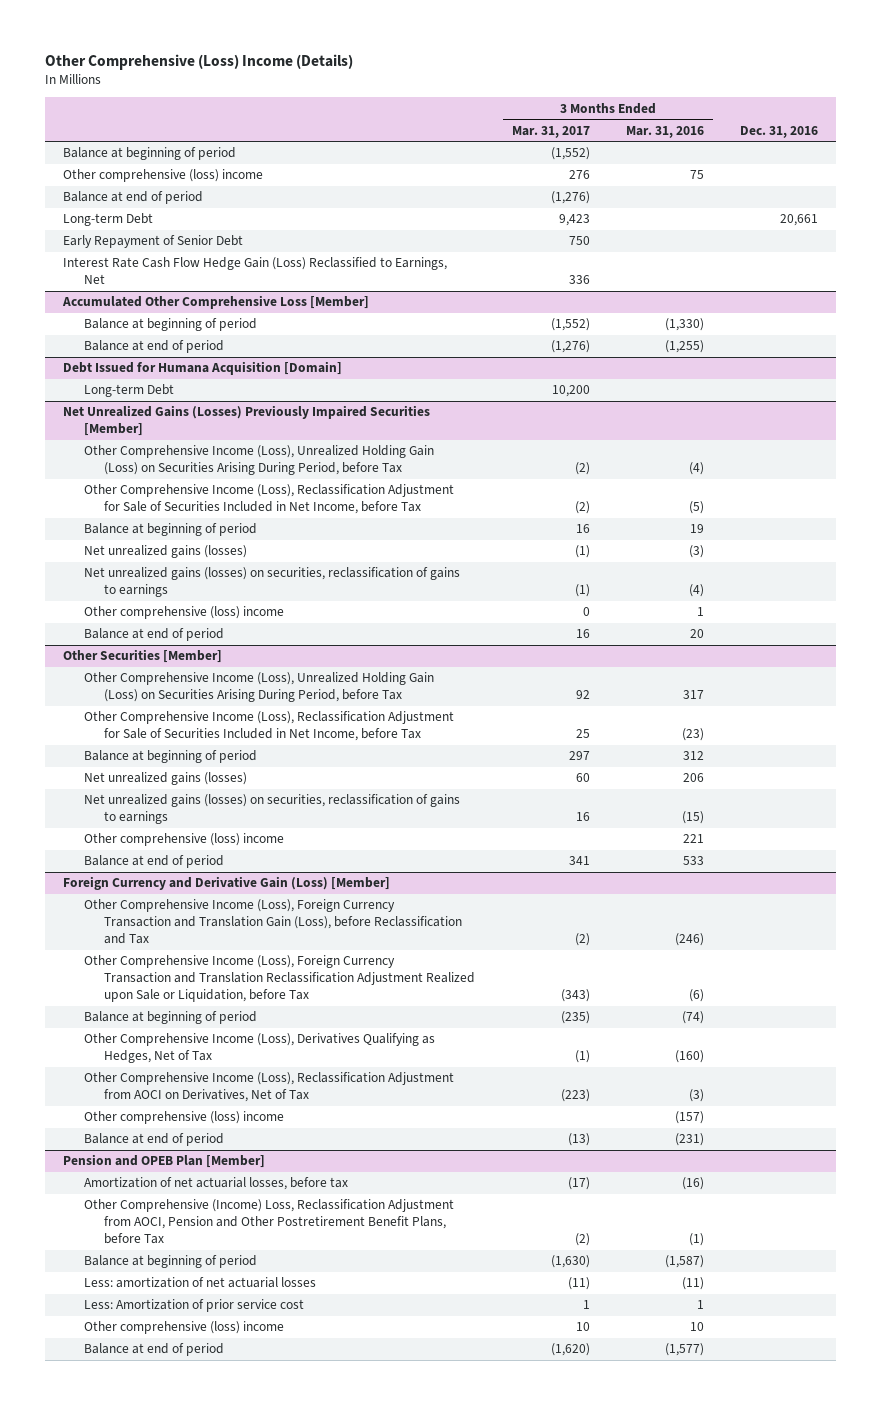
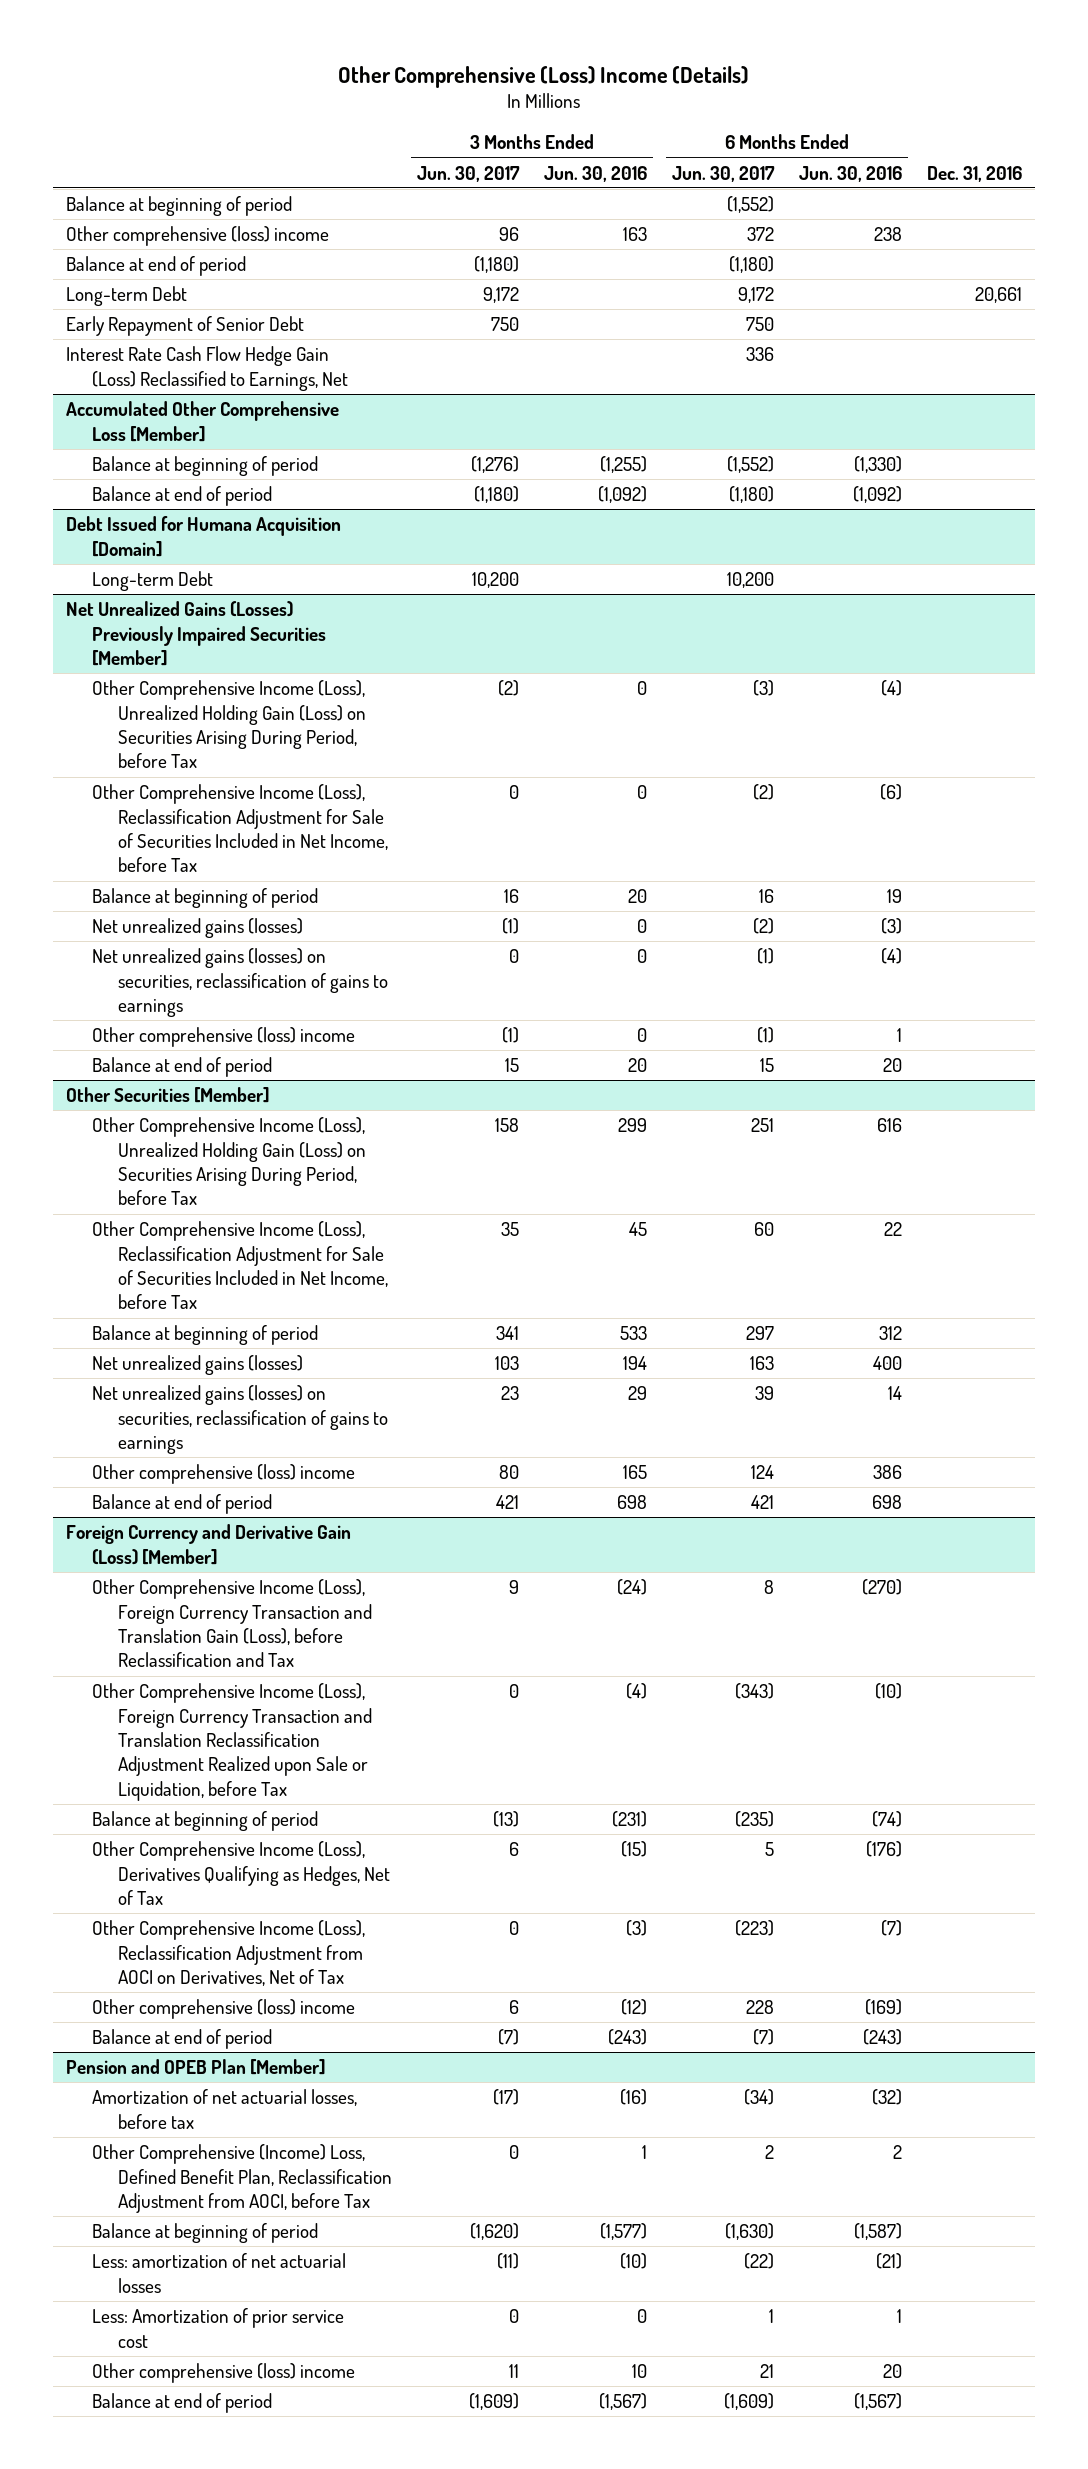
- | 3 Months Ended Mar. 31, 2017 | 3 Months Ended Mar. 31, 2016 | Dec. 31, 2016
+ | 3 Months Ended Jun. 30, 2017 | 3 Months Ended Jun. 30, 2016 | 6 Months Ended Jun. 30, 2017 | 6 Months Ended Jun. 30, 2016 | Dec. 31, 2016
@ Pension and OPEB Plan [Member]
- Other Comprehensive (Income) Loss, Reclassification Adjustment from AOCI, Pension and Other Postretirement Benefit Plans, before Tax | (2) | (1) |
+ Other Comprehensive (Income) Loss, Defined Benefit Plan, Reclassification Adjustment from AOCI, before Tax | 0 | 1 | 2 | 2 |

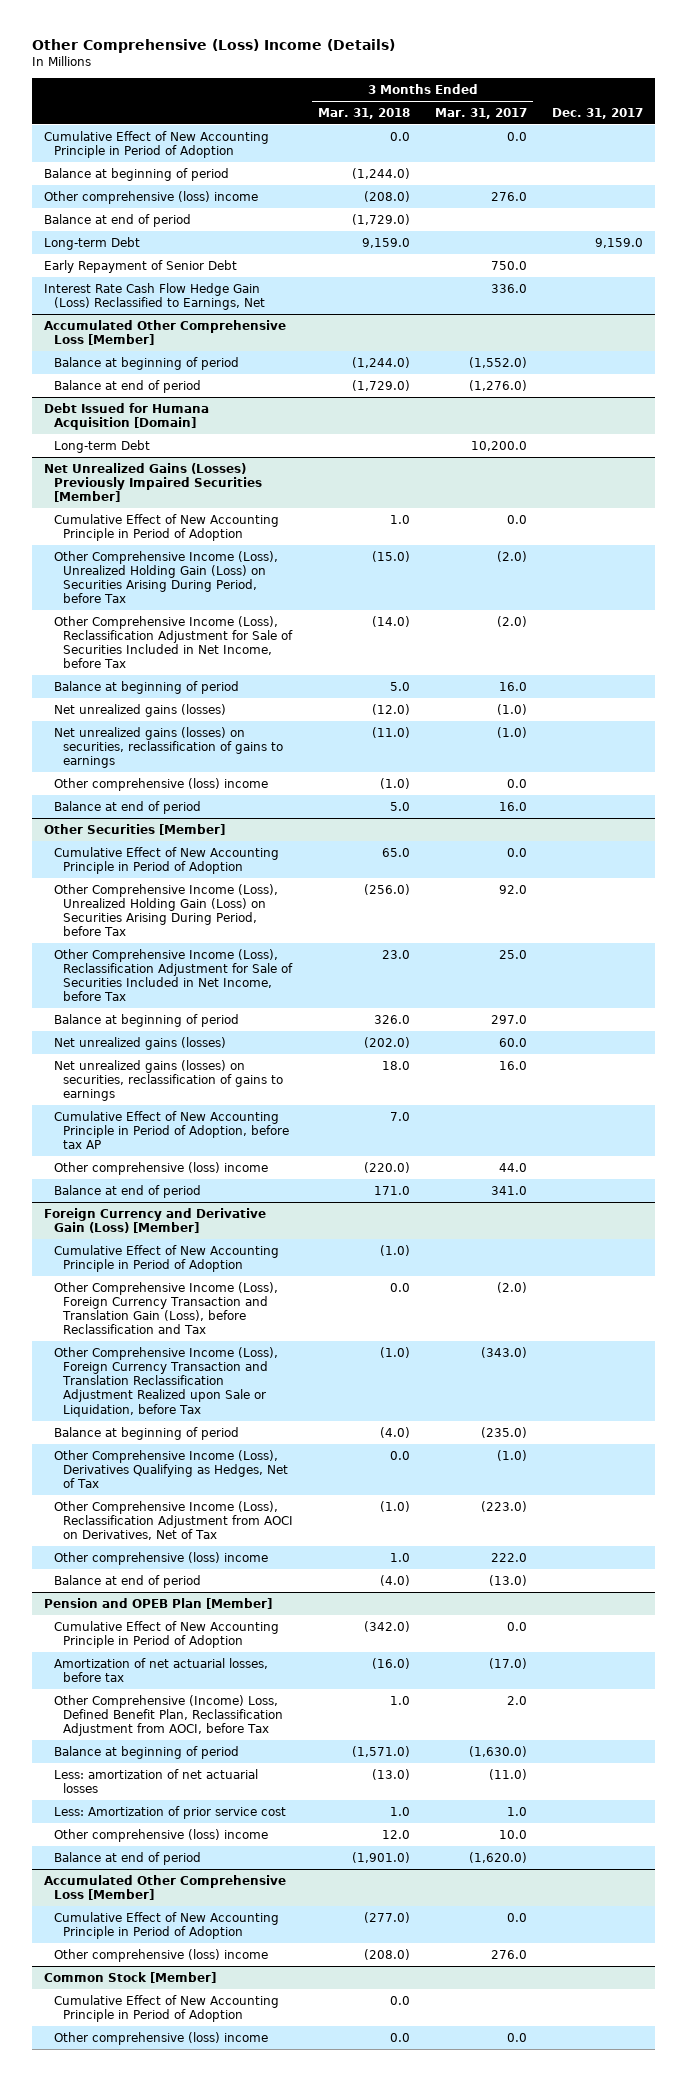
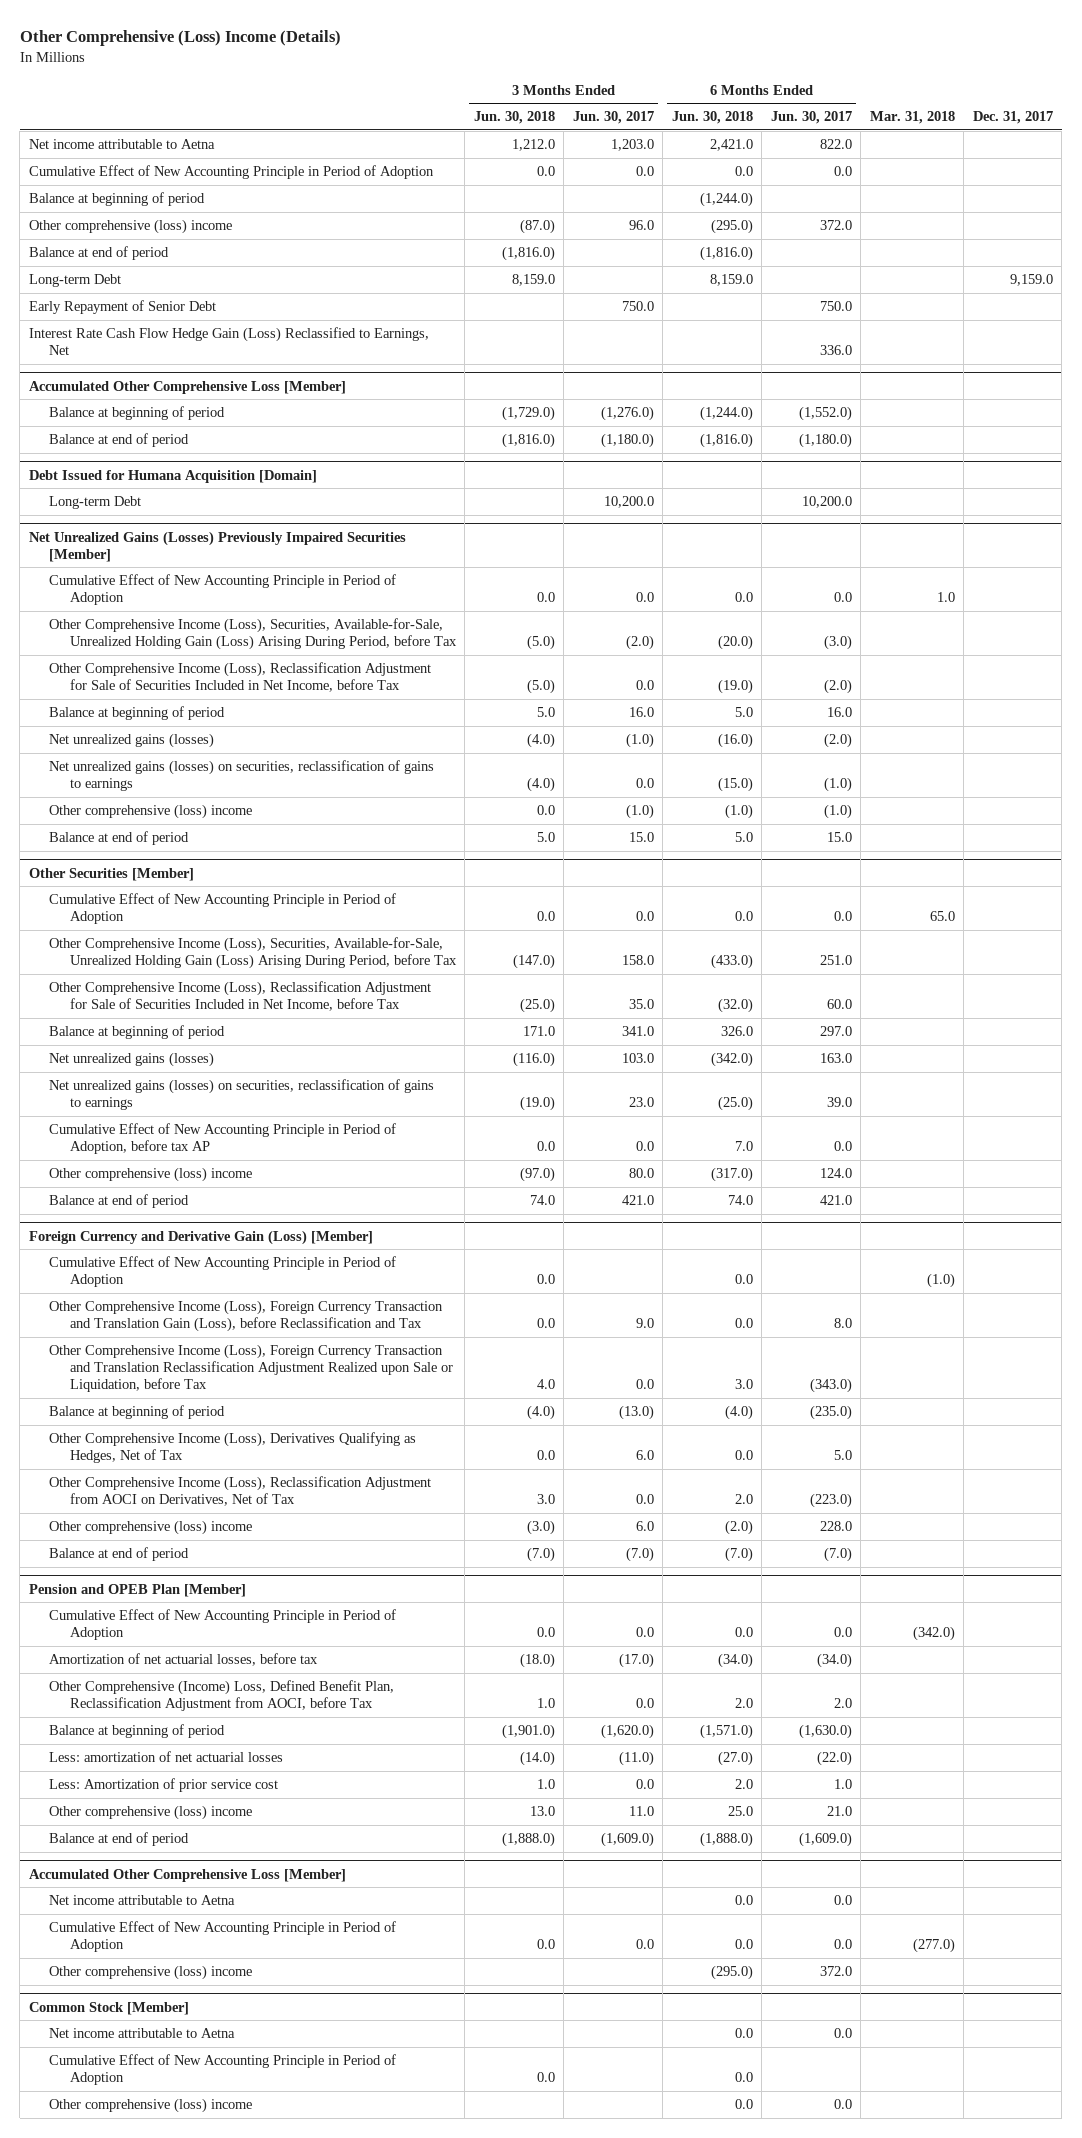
- | 3 Months Ended Mar. 31, 2018 | 3 Months Ended Mar. 31, 2017 | Dec. 31, 2017
+ | 3 Months Ended Jun. 30, 2018 | 3 Months Ended Jun. 30, 2017 | 6 Months Ended Jun. 30, 2018 | 6 Months Ended Jun. 30, 2017 | Mar. 31, 2018 | Dec. 31, 2017
+ Net income attributable to Aetna | 1,212.0 | 1,203.0 | 2,421.0 | 822.0 | |
@ Net Unrealized Gains (Losses) Previously Impaired Securities [Member]
- Other Comprehensive Income (Loss), Unrealized Holding Gain (Loss) on Securities Arising During Period, before Tax | (15.0) | (2.0) |
+ Other Comprehensive Income (Loss), Securities, Available-for-Sale, Unrealized Holding Gain (Loss) Arising During Period, before Tax | (5.0) | (2.0) | (20.0) | (3.0) | |
@ Other Securities [Member]
- Other Comprehensive Income (Loss), Unrealized Holding Gain (Loss) on Securities Arising During Period, before Tax | (256.0) | 92.0 |
+ Other Comprehensive Income (Loss), Securities, Available-for-Sale, Unrealized Holding Gain (Loss) Arising During Period, before Tax | (147.0) | 158.0 | (433.0) | 251.0 | |
@ Accumulated Other Comprehensive Loss [Member]
+ Net income attributable to Aetna | | | 0.0 | 0.0 | |
@ Common Stock [Member]
+ Net income attributable to Aetna | | | 0.0 | 0.0 | |

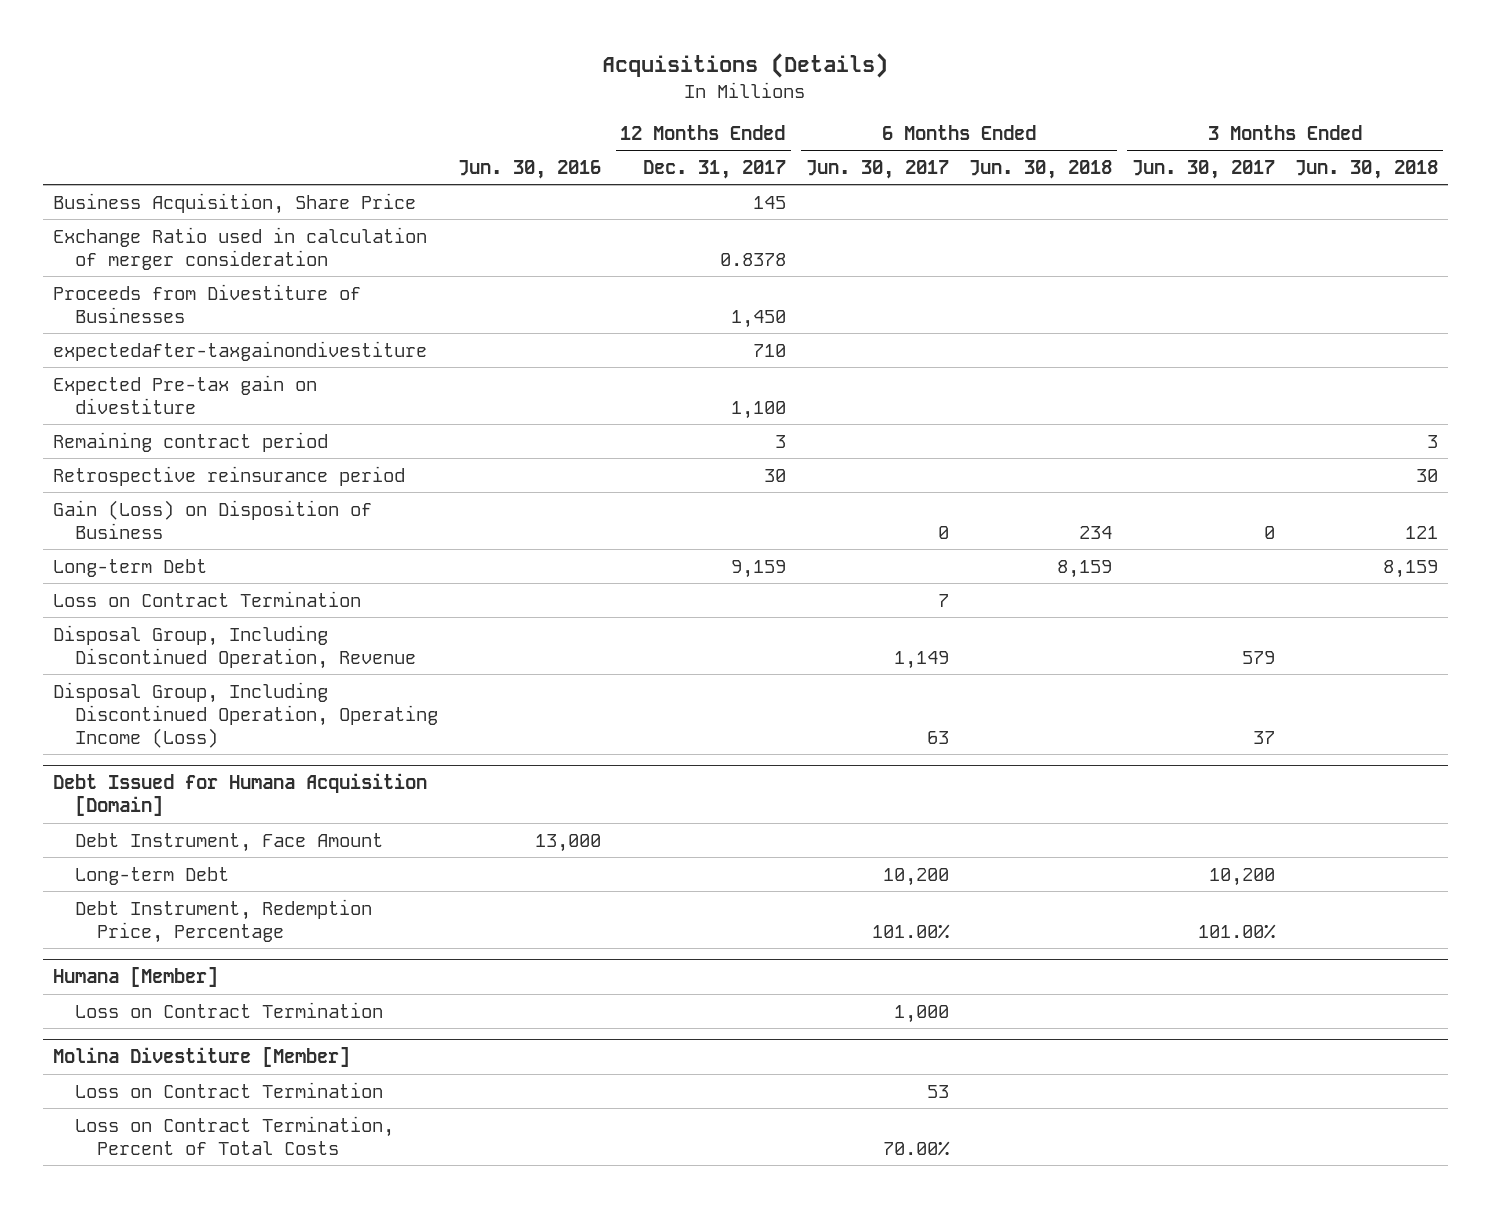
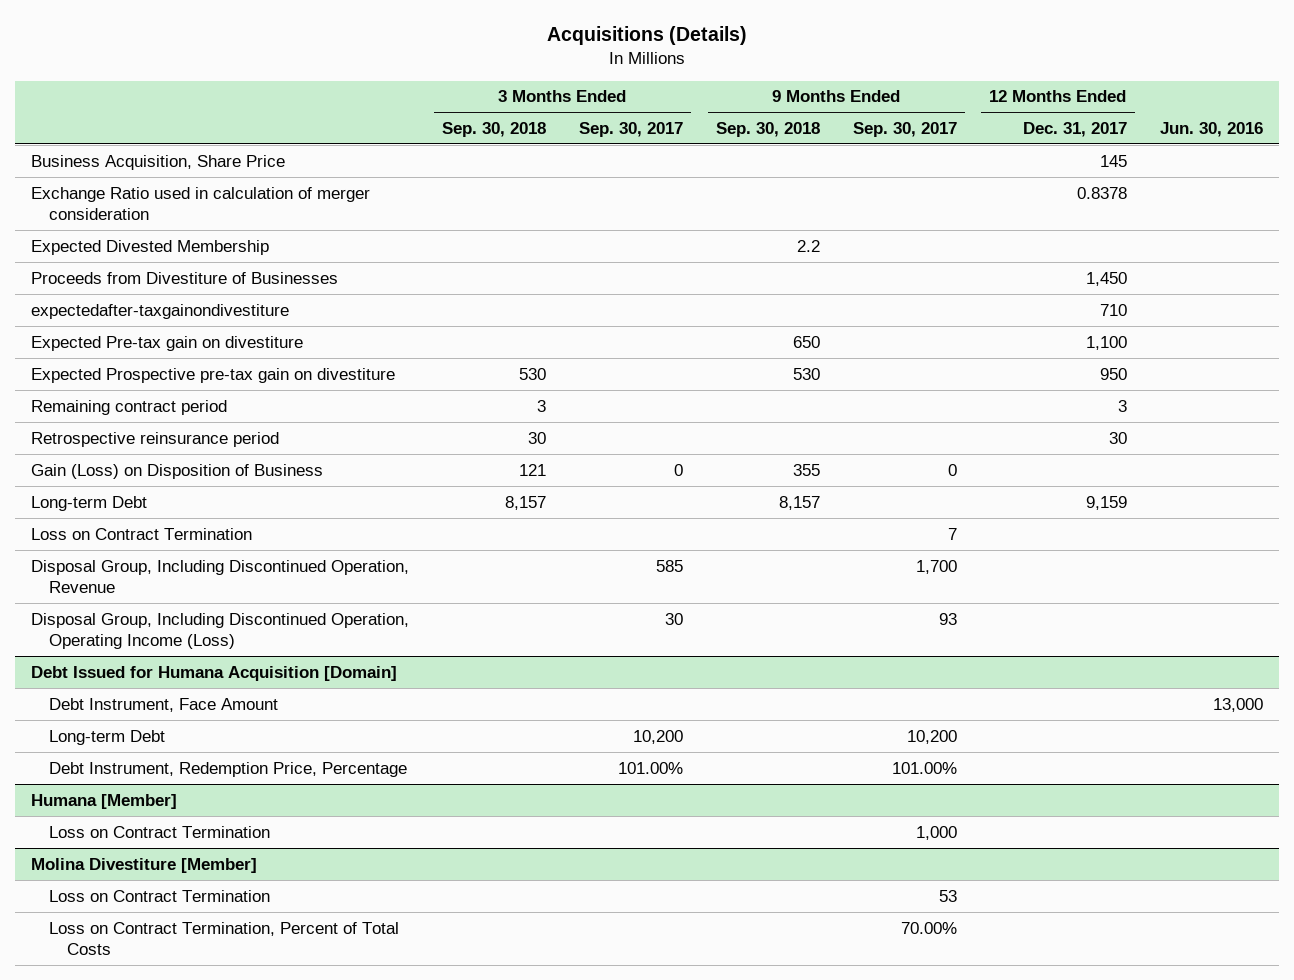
- | Jun. 30, 2016 | 12 Months Ended Dec. 31, 2017 | 6 Months Ended Jun. 30, 2017 | 6 Months Ended Jun. 30, 2018 | 3 Months Ended Jun. 30, 2017 | 3 Months Ended Jun. 30, 2018
+ | 3 Months Ended Sep. 30, 2018 | 3 Months Ended Sep. 30, 2017 | 9 Months Ended Sep. 30, 2018 | 9 Months Ended Sep. 30, 2017 | 12 Months Ended Dec. 31, 2017 | Jun. 30, 2016
+ Expected Divested Membership | | | 2.2 | | |
+ Expected Prospective pre-tax gain on divestiture | 530 | | 530 | | 950 |

